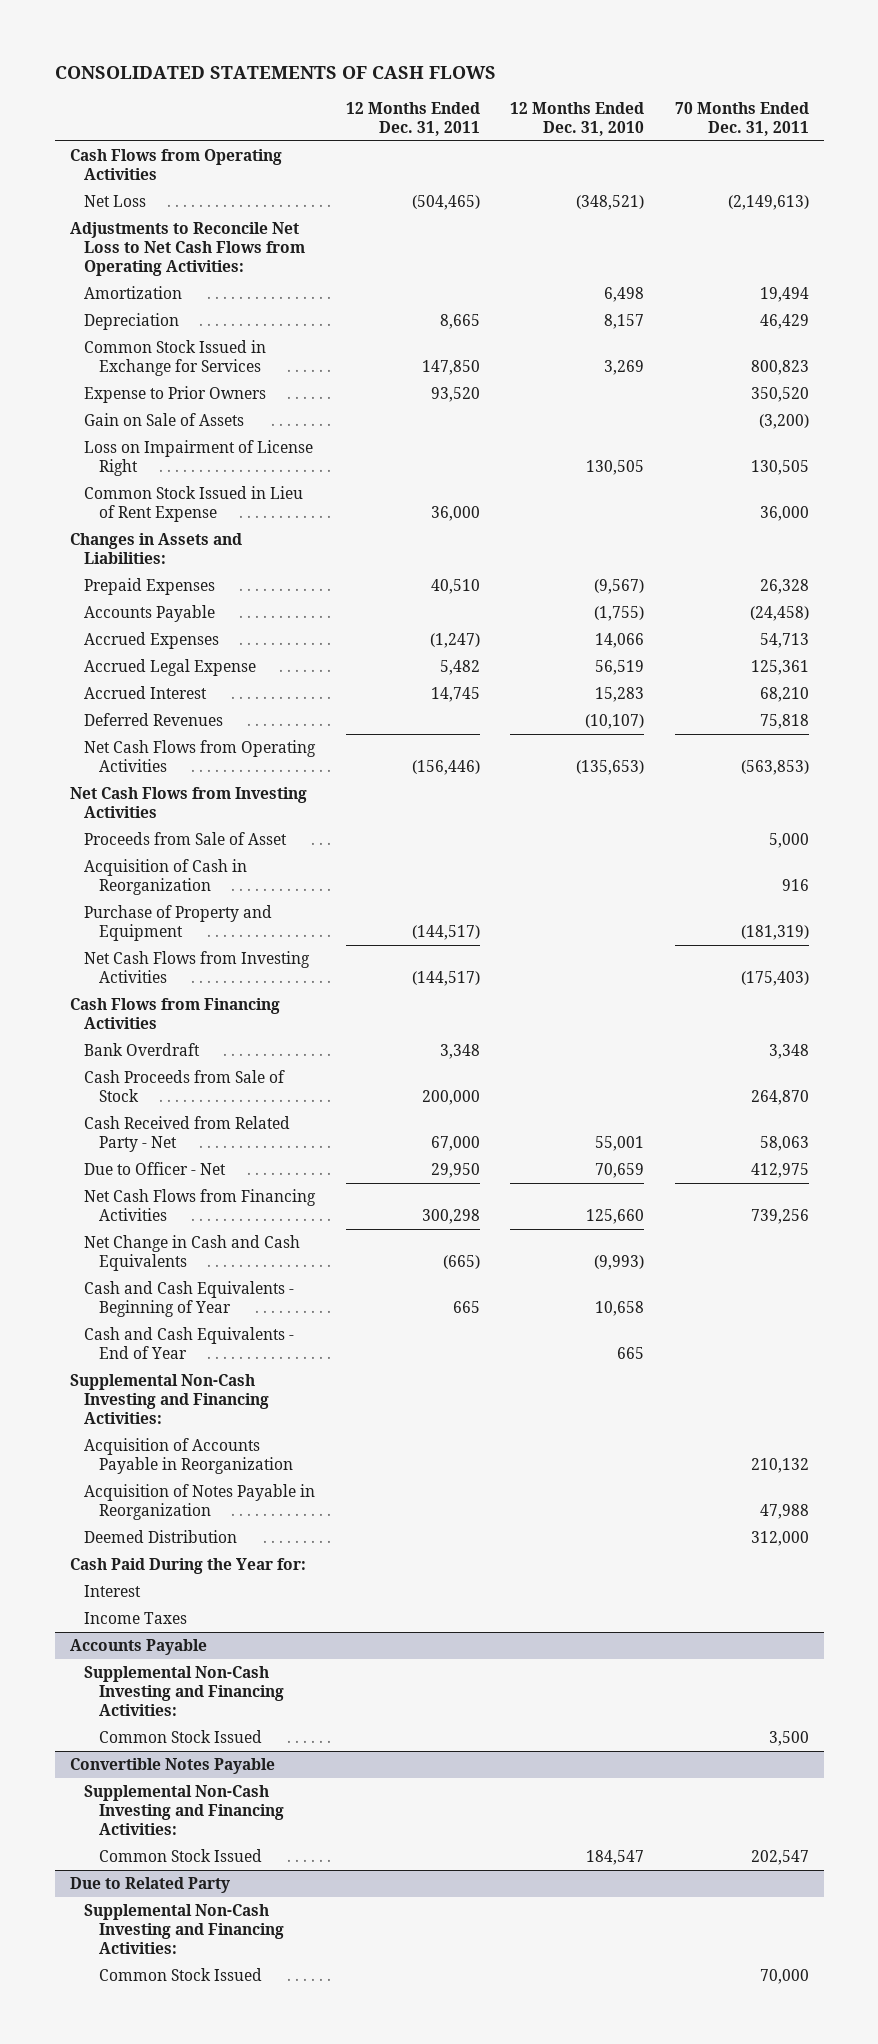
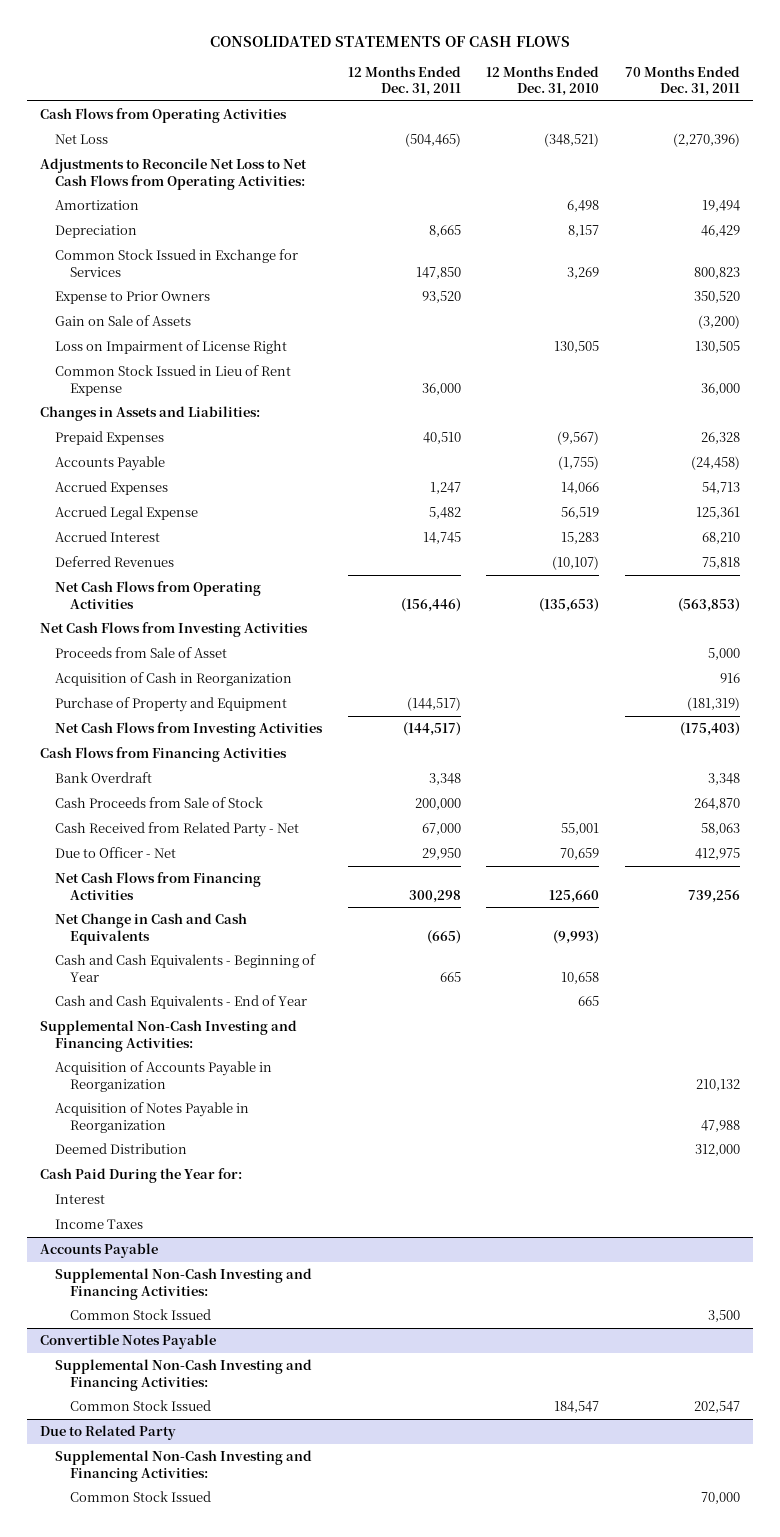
- Net Loss | (504,465) | (348,521) | (2,149,613)
+ Net Loss | (504,465) | (348,521) | (2,270,396)
- Accrued Expenses | (1,247) | 14,066 | 54,713
+ Accrued Expenses | 1,247 | 14,066 | 54,713

